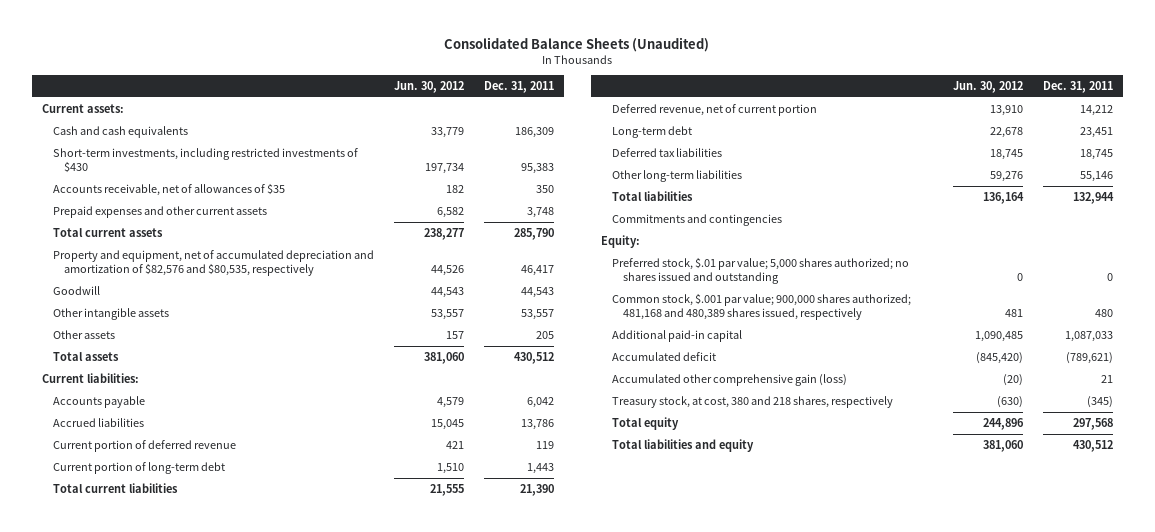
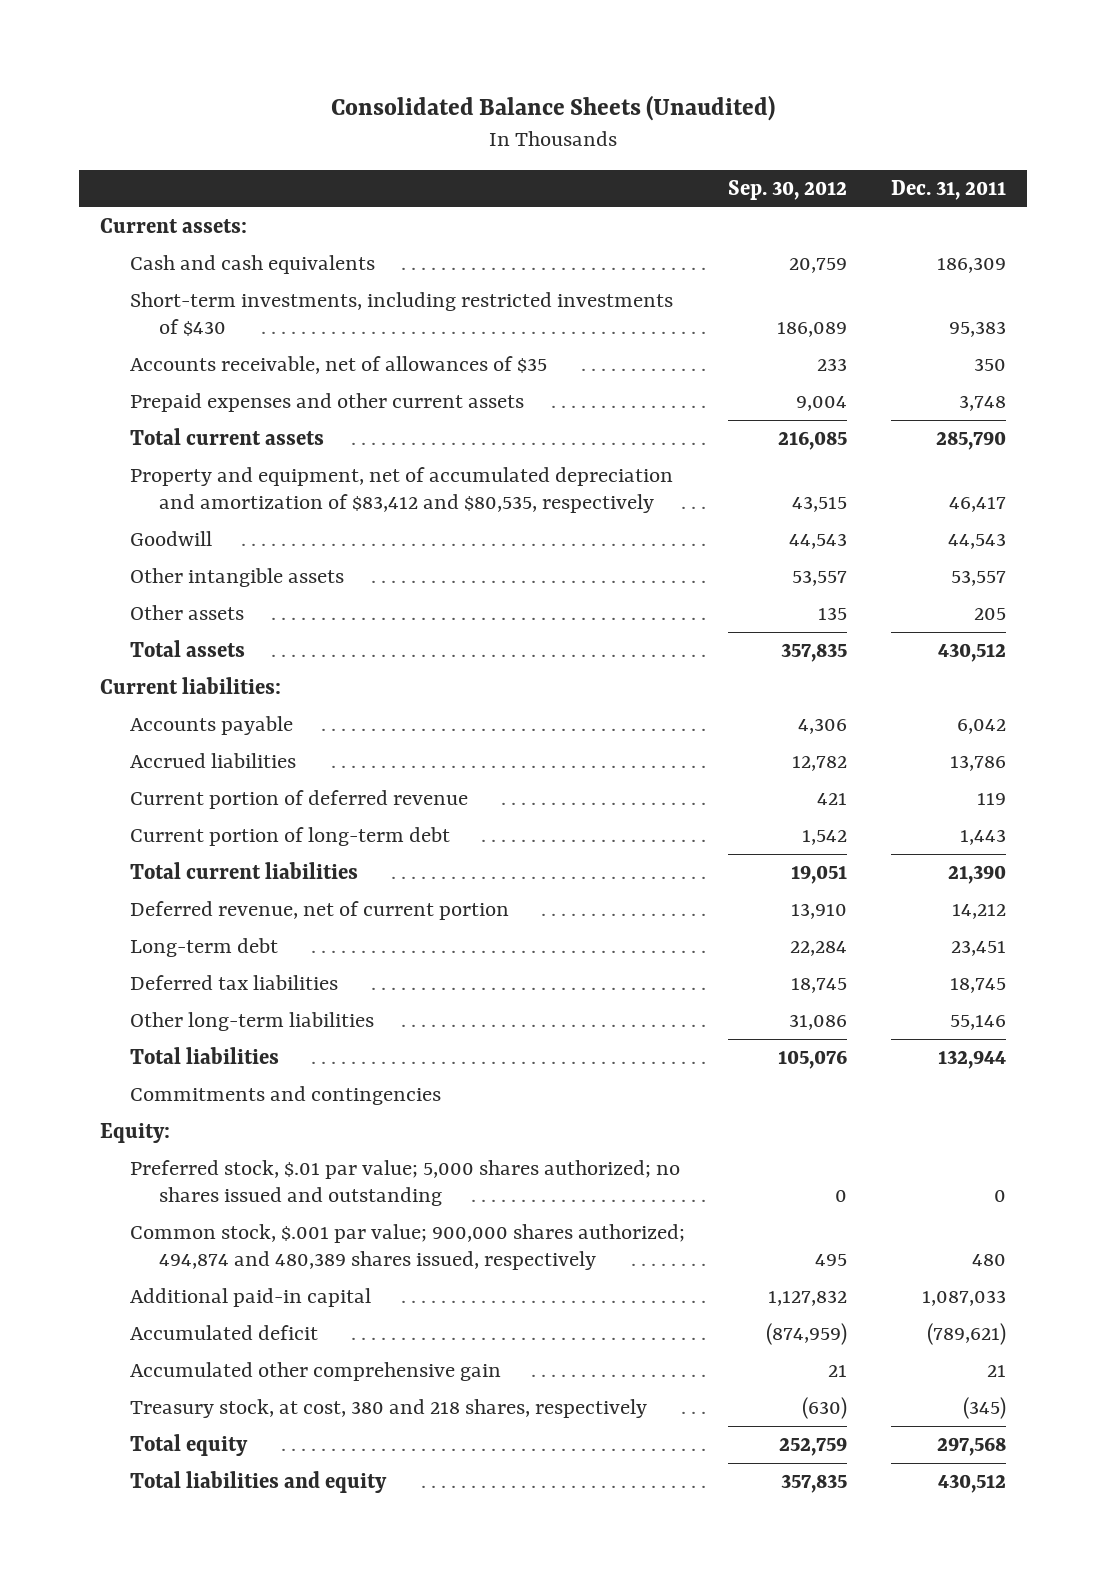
- | Jun. 30, 2012 | Dec. 31, 2011
+ | Sep. 30, 2012 | Dec. 31, 2011
- Property and equipment, net of accumulated depreciation and amortization of $82,576 and $80,535, respectively | 44,526 | 46,417
+ Property and equipment, net of accumulated depreciation and amortization of $83,412 and $80,535, respectively | 43,515 | 46,417
- Common stock, $.001 par value; 900,000 shares authorized; 481,168 and 480,389 shares issued, respectively | 481 | 480
+ Common stock, $.001 par value; 900,000 shares authorized; 494,874 and 480,389 shares issued, respectively | 495 | 480
- Accumulated other comprehensive gain (loss) | (20) | 21
+ Accumulated other comprehensive gain | 21 | 21

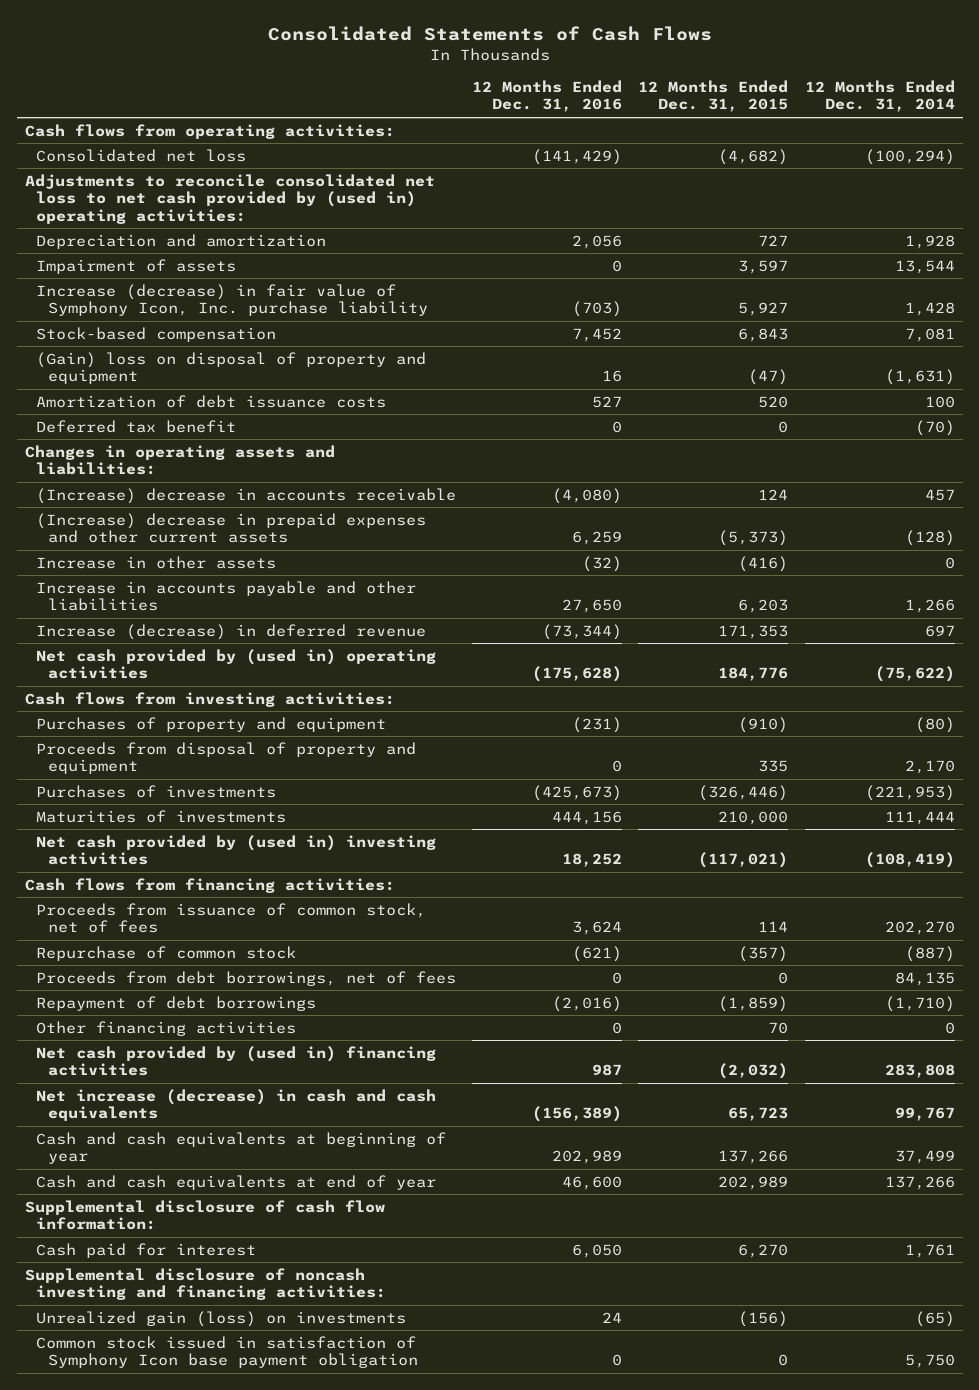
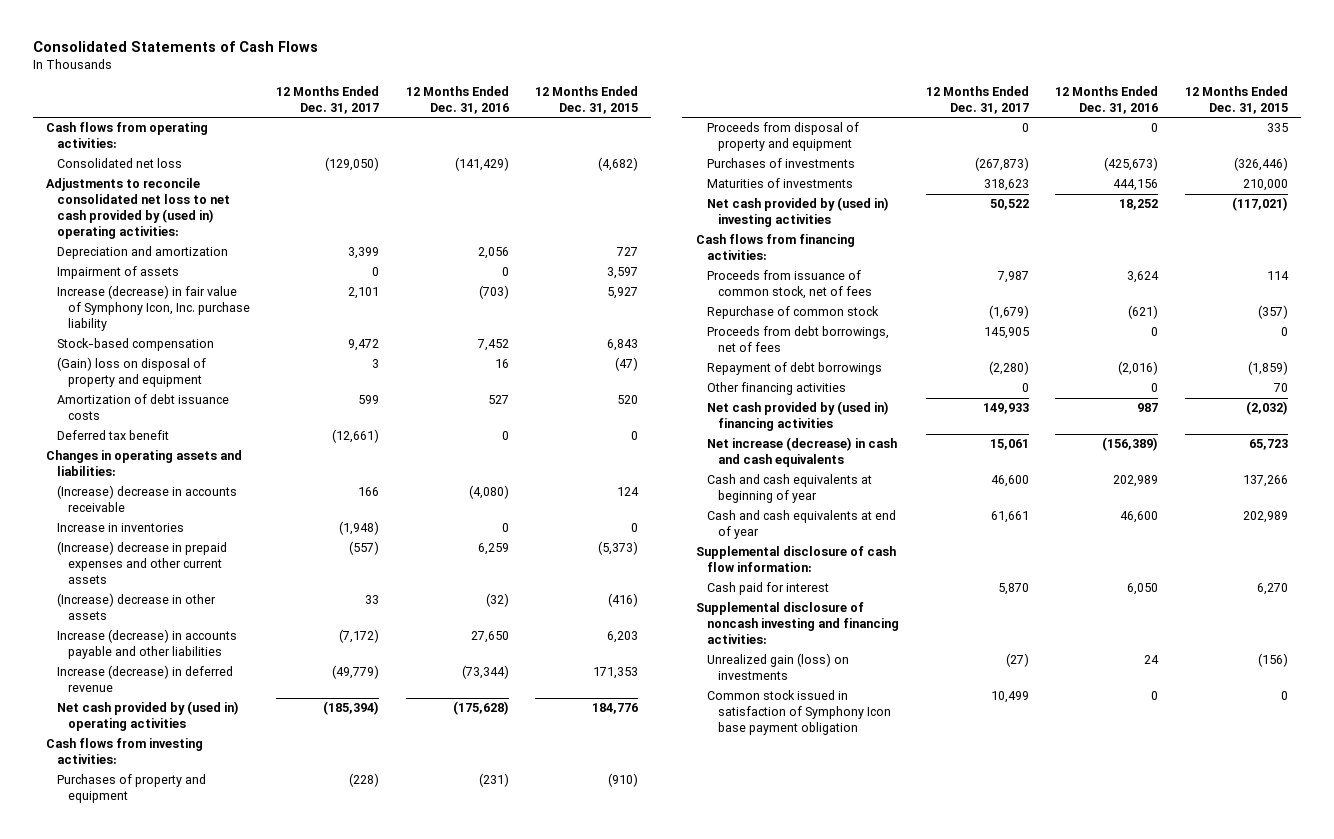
- | 12 Months Ended Dec. 31, 2016 | 12 Months Ended Dec. 31, 2015 | 12 Months Ended Dec. 31, 2014
+ | 12 Months Ended Dec. 31, 2017 | 12 Months Ended Dec. 31, 2016 | 12 Months Ended Dec. 31, 2015
+ Increase in inventories | (1,948) | 0 | 0
- Increase in other assets | (32) | (416) | 0
- Increase in accounts payable and other liabilities | 27,650 | 6,203 | 1,266
+ (Increase) decrease in other assets | 33 | (32) | (416)
+ Increase (decrease) in accounts payable and other liabilities | (7,172) | 27,650 | 6,203

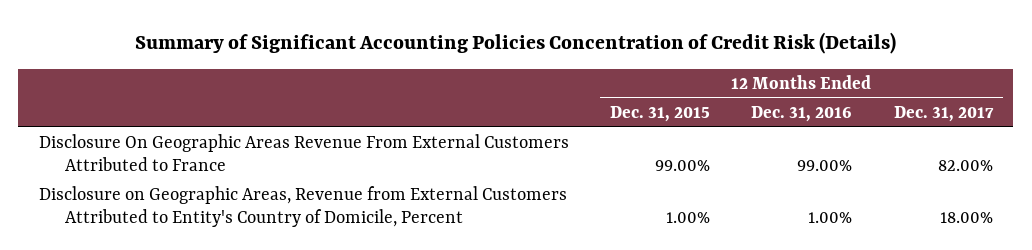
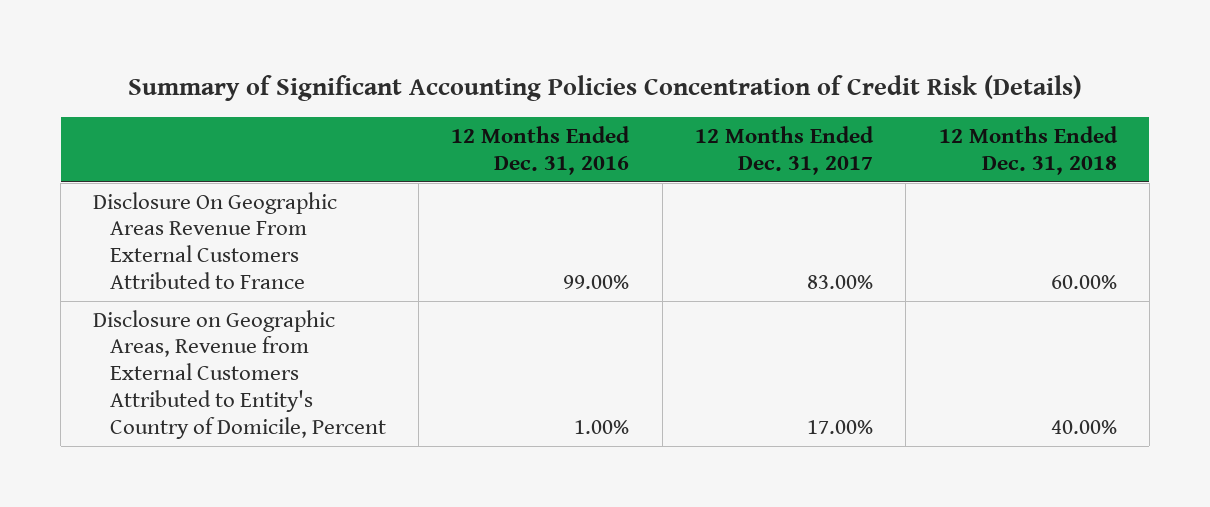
- | 12 Months Ended Dec. 31, 2015 | 12 Months Ended Dec. 31, 2016 | 12 Months Ended Dec. 31, 2017
+ | 12 Months Ended Dec. 31, 2016 | 12 Months Ended Dec. 31, 2017 | 12 Months Ended Dec. 31, 2018
- Disclosure On Geographic Areas Revenue From External Customers Attributed to France | 99.00% | 99.00% | 82.00%
- Disclosure on Geographic Areas, Revenue from External Customers Attributed to Entity's Country of Domicile, Percent | 1.00% | 1.00% | 18.00%
+ Disclosure On Geographic Areas Revenue From External Customers Attributed to France | 99.00% | 83.00% | 60.00%
+ Disclosure on Geographic Areas, Revenue from External Customers Attributed to Entity's Country of Domicile, Percent | 1.00% | 17.00% | 40.00%

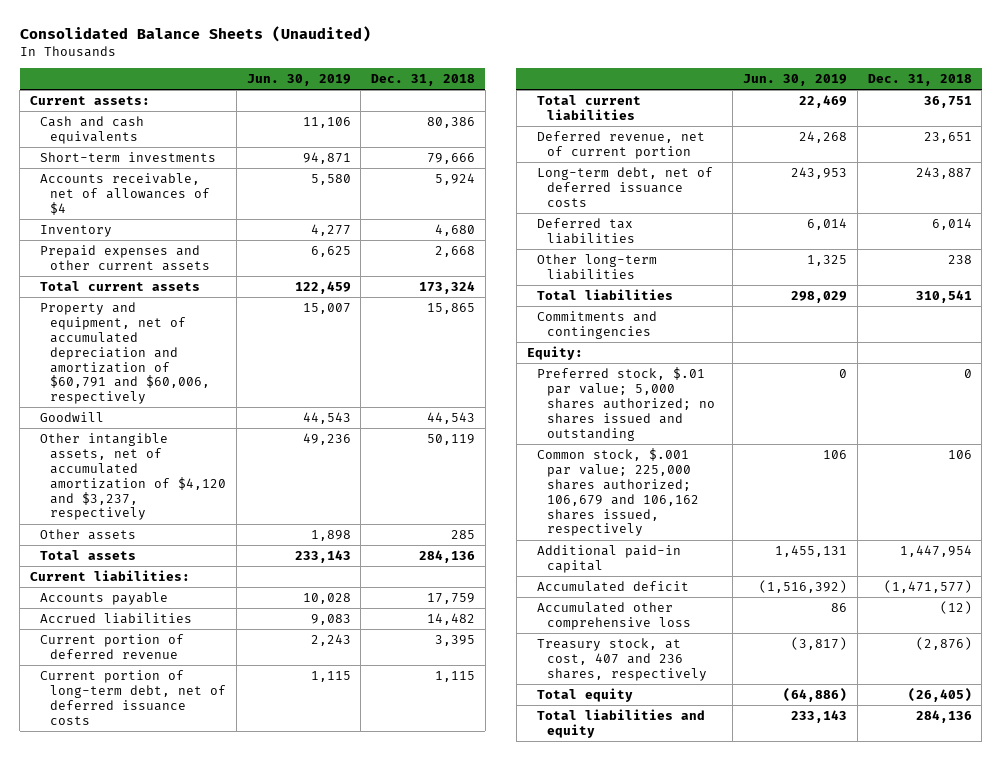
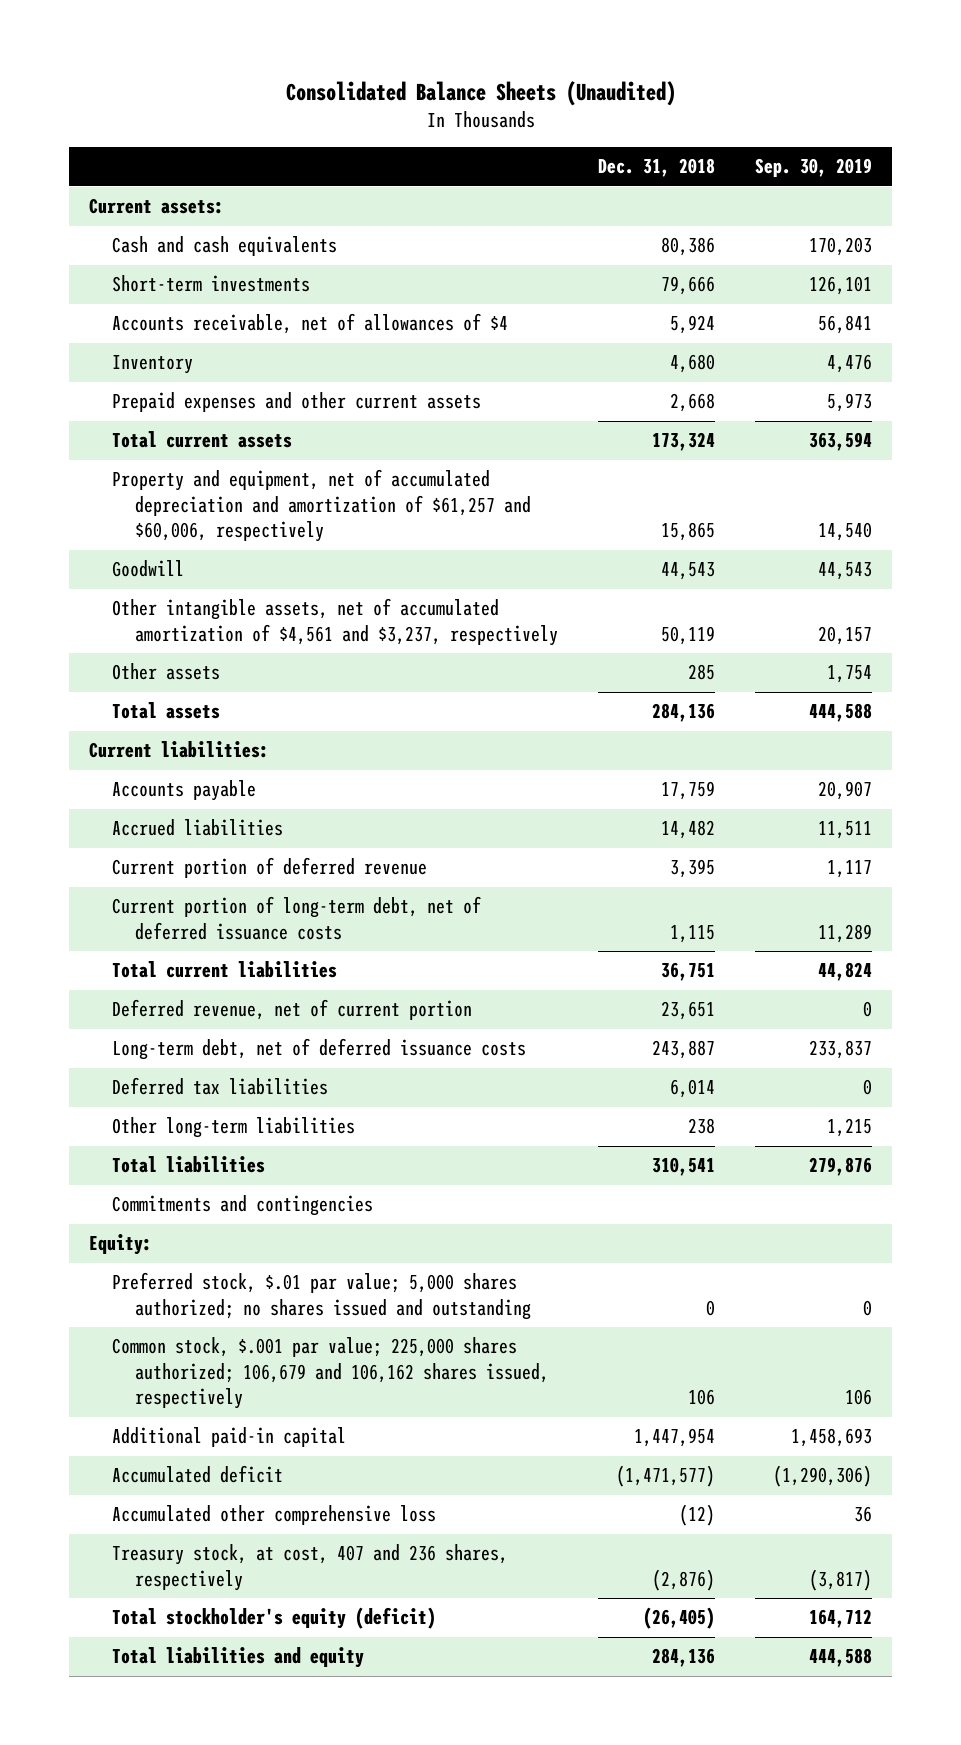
- | Jun. 30, 2019 | Dec. 31, 2018
+ | Dec. 31, 2018 | Sep. 30, 2019
- Property and equipment, net of accumulated depreciation and amortization of $60,791 and $60,006, respectively | 15,007 | 15,865
+ Property and equipment, net of accumulated depreciation and amortization of $61,257 and $60,006, respectively | 15,865 | 14,540
- Other intangible assets, net of accumulated amortization of $4,120 and $3,237, respectively | 49,236 | 50,119
+ Other intangible assets, net of accumulated amortization of $4,561 and $3,237, respectively | 50,119 | 20,157
- Total equity | (64,886) | (26,405)
+ Total stockholder's equity (deficit) | (26,405) | 164,712

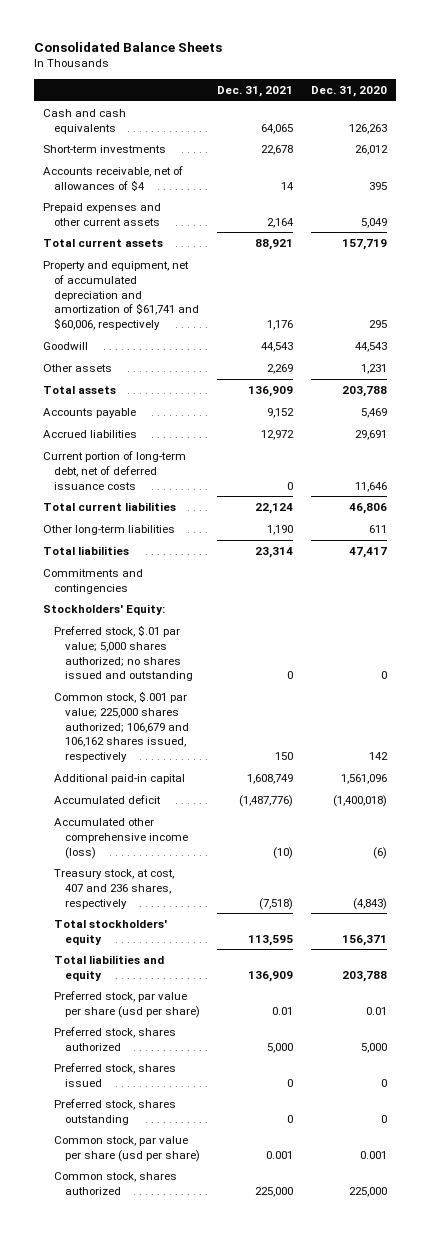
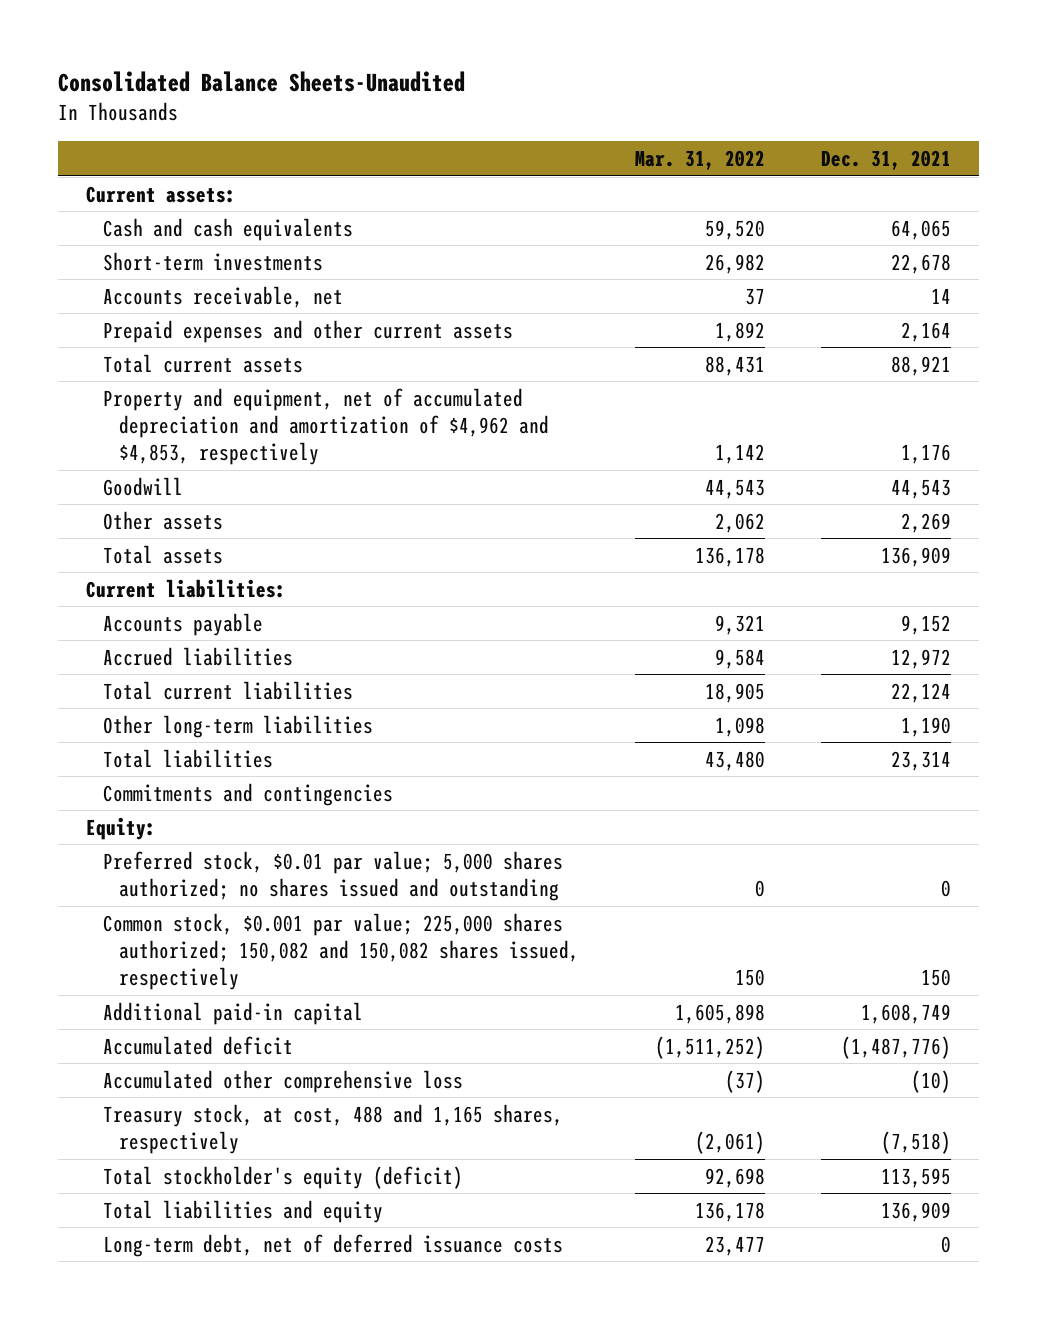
- Consolidated Balance Sheets
+ Consolidated Balance Sheets-Unaudited
- | Dec. 31, 2021 | Dec. 31, 2020
+ | Mar. 31, 2022 | Dec. 31, 2021
+ Current assets:
- Accounts receivable, net of allowances of $4 | 14 | 395
+ Accounts receivable, net | 37 | 14
- Property and equipment, net of accumulated depreciation and amortization of $61,741 and $60,006, respectively | 1,176 | 295
+ Property and equipment, net of accumulated depreciation and amortization of $4,962 and $4,853, respectively | 1,142 | 1,176
+ Current liabilities:
- Current portion of long-term debt, net of deferred issuance costs | 0 | 11,646
- Stockholders' Equity:
- Preferred stock, $.01 par value; 5,000 shares authorized; no shares issued and outstanding | 0 | 0
- Common stock, $.001 par value; 225,000 shares authorized; 106,679 and 106,162 shares issued, respectively | 150 | 142
+ Equity:
+ Preferred stock, $0.01 par value; 5,000 shares authorized; no shares issued and outstanding | 0 | 0
+ Common stock, $0.001 par value; 225,000 shares authorized; 150,082 and 150,082 shares issued, respectively | 150 | 150
- Accumulated other comprehensive income (loss) | (10) | (6)
- Treasury stock, at cost, 407 and 236 shares, respectively | (7,518) | (4,843)
- Total stockholders' equity | 113,595 | 156,371
+ Accumulated other comprehensive loss | (37) | (10)
+ Treasury stock, at cost, 488 and 1,165 shares, respectively | (2,061) | (7,518)
+ Total stockholder's equity (deficit) | 92,698 | 113,595
- Preferred stock, par value per share (usd per share) | 0.01 | 0.01
- Preferred stock, shares authorized | 5,000 | 5,000
- Preferred stock, shares issued | 0 | 0
- Preferred stock, shares outstanding | 0 | 0
- Common stock, par value per share (usd per share) | 0.001 | 0.001
- Common stock, shares authorized | 225,000 | 225,000
+ Long-term debt, net of deferred issuance costs | 23,477 | 0

